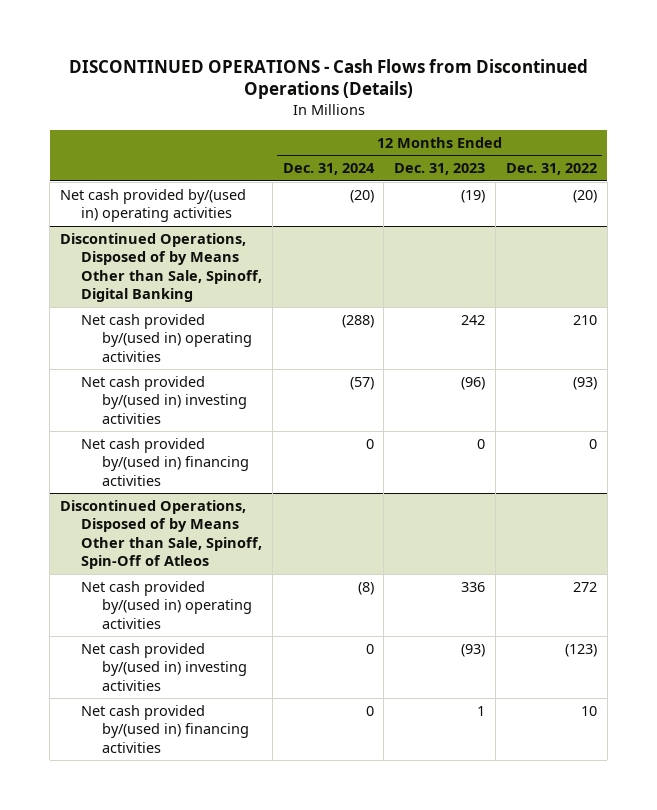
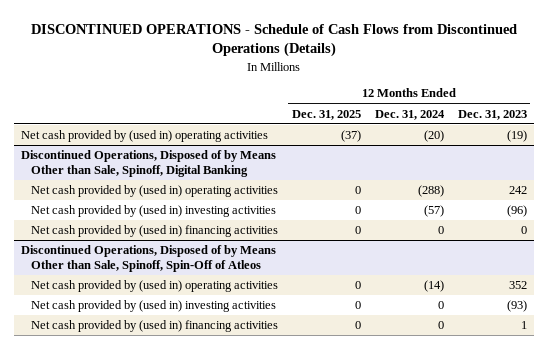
- DISCONTINUED OPERATIONS - Cash Flows from Discontinued Operations (Details)
+ DISCONTINUED OPERATIONS - Schedule of Cash Flows from Discontinued Operations (Details)
- | 12 Months Ended Dec. 31, 2024 | 12 Months Ended Dec. 31, 2023 | 12 Months Ended Dec. 31, 2022
+ | 12 Months Ended Dec. 31, 2025 | 12 Months Ended Dec. 31, 2024 | 12 Months Ended Dec. 31, 2023
- Net cash provided by/(used in) operating activities | (20) | (19) | (20)
+ Net cash provided by (used in) operating activities | (37) | (20) | (19)
@ Discontinued Operations, Disposed of by Means Other than Sale, Spinoff, Digital Banking
- Net cash provided by/(used in) operating activities | (288) | 242 | 210
- Net cash provided by/(used in) investing activities | (57) | (96) | (93)
- Net cash provided by/(used in) financing activities | 0 | 0 | 0
+ Net cash provided by (used in) operating activities | 0 | (288) | 242
+ Net cash provided by (used in) investing activities | 0 | (57) | (96)
+ Net cash provided by (used in) financing activities | 0 | 0 | 0
@ Discontinued Operations, Disposed of by Means Other than Sale, Spinoff, Spin-Off of Atleos
- Net cash provided by/(used in) operating activities | (8) | 336 | 272
- Net cash provided by/(used in) investing activities | 0 | (93) | (123)
- Net cash provided by/(used in) financing activities | 0 | 1 | 10
+ Net cash provided by (used in) operating activities | 0 | (14) | 352
+ Net cash provided by (used in) investing activities | 0 | 0 | (93)
+ Net cash provided by (used in) financing activities | 0 | 0 | 1

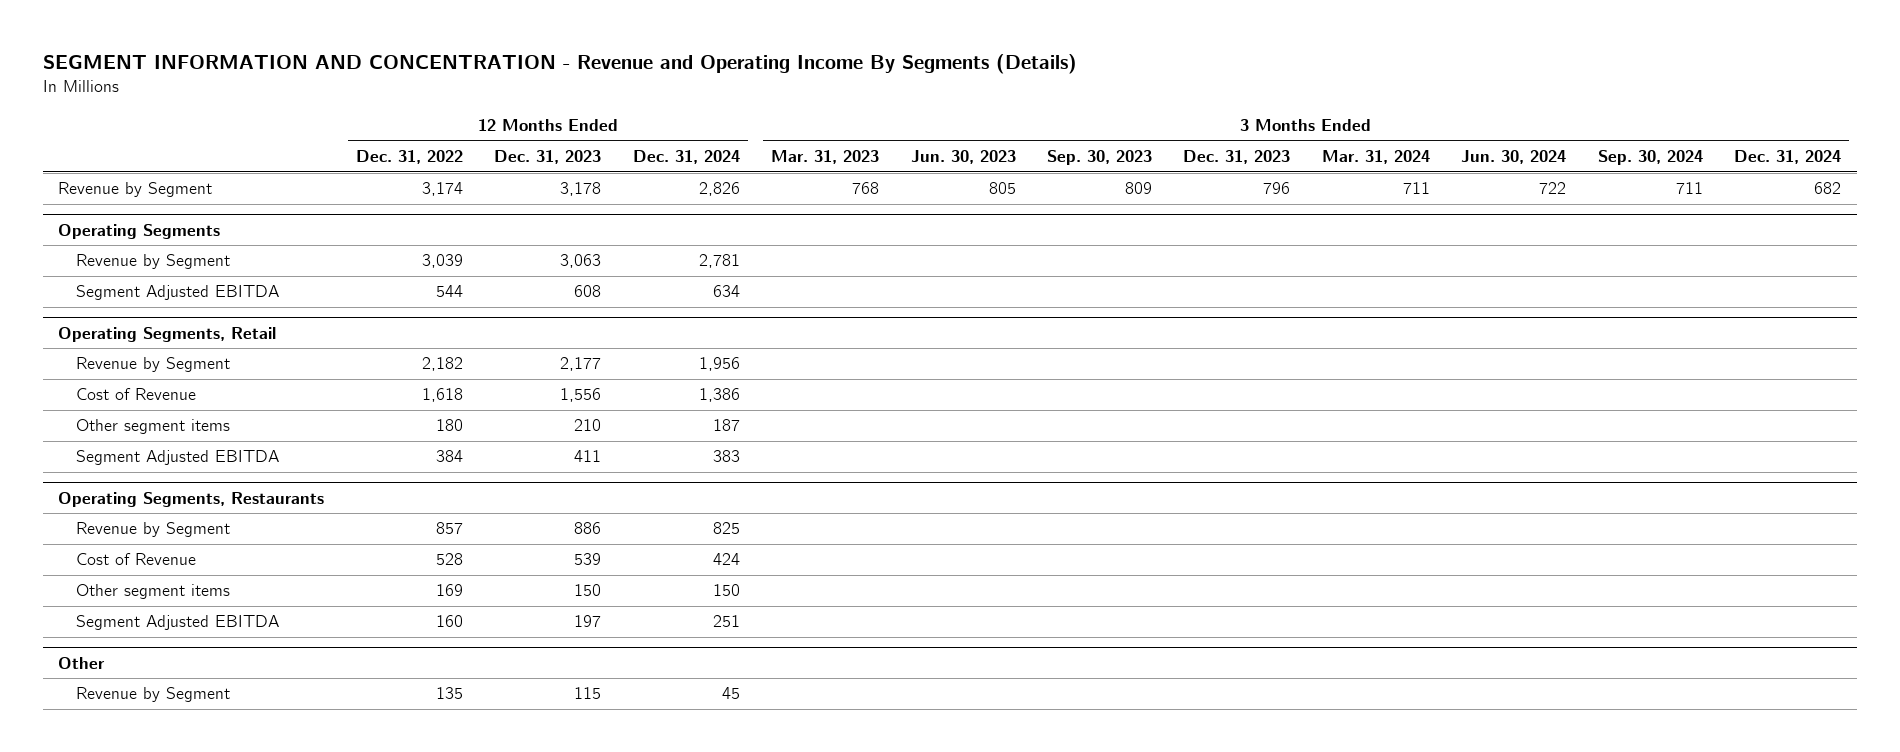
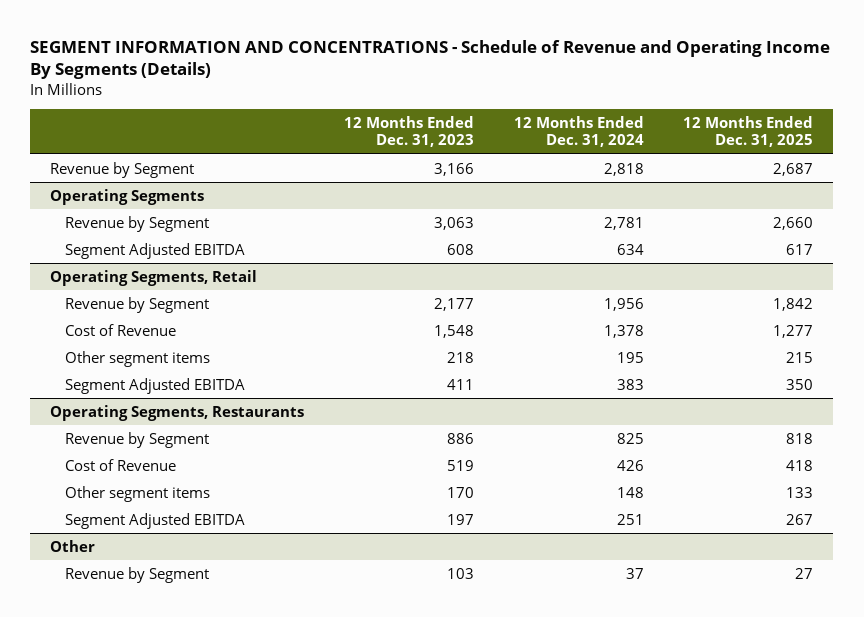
- SEGMENT INFORMATION AND CONCENTRATION - Revenue and Operating Income By Segments (Details)
+ SEGMENT INFORMATION AND CONCENTRATIONS - Schedule of Revenue and Operating Income By Segments (Details)
- | 12 Months Ended Dec. 31, 2022 | 12 Months Ended Dec. 31, 2023 | 12 Months Ended Dec. 31, 2024 | 3 Months Ended Mar. 31, 2023 | 3 Months Ended Jun. 30, 2023 | 3 Months Ended Sep. 30, 2023 | 3 Months Ended Dec. 31, 2023 | 3 Months Ended Mar. 31, 2024 | 3 Months Ended Jun. 30, 2024 | 3 Months Ended Sep. 30, 2024 | 3 Months Ended Dec. 31, 2024
+ | 12 Months Ended Dec. 31, 2023 | 12 Months Ended Dec. 31, 2024 | 12 Months Ended Dec. 31, 2025
- Revenue by Segment | 3,174 | 3,178 | 2,826 | 768 | 805 | 809 | 796 | 711 | 722 | 711 | 682
+ Revenue by Segment | 3,166 | 2,818 | 2,687
@ Operating Segments, Retail
- Cost of Revenue | 1,618 | 1,556 | 1,386 | | | | | | | |
- Other segment items | 180 | 210 | 187 | | | | | | | |
+ Cost of Revenue | 1,548 | 1,378 | 1,277
+ Other segment items | 218 | 195 | 215
@ Operating Segments, Restaurants
- Cost of Revenue | 528 | 539 | 424 | | | | | | | |
- Other segment items | 169 | 150 | 150 | | | | | | | |
+ Cost of Revenue | 519 | 426 | 418
+ Other segment items | 170 | 148 | 133
@ Other
- Revenue by Segment | 135 | 115 | 45 | | | | | | | |
+ Revenue by Segment | 103 | 37 | 27

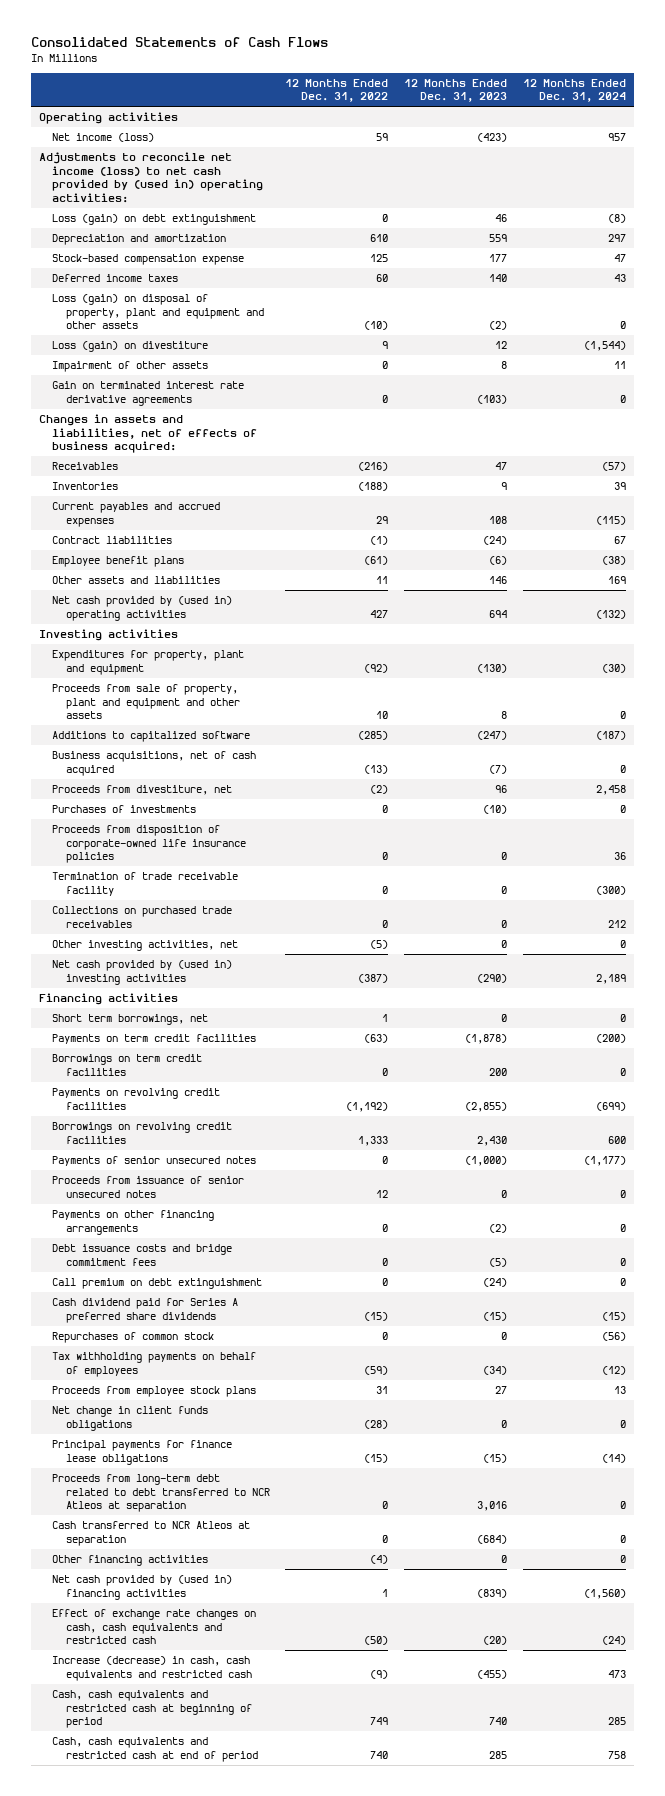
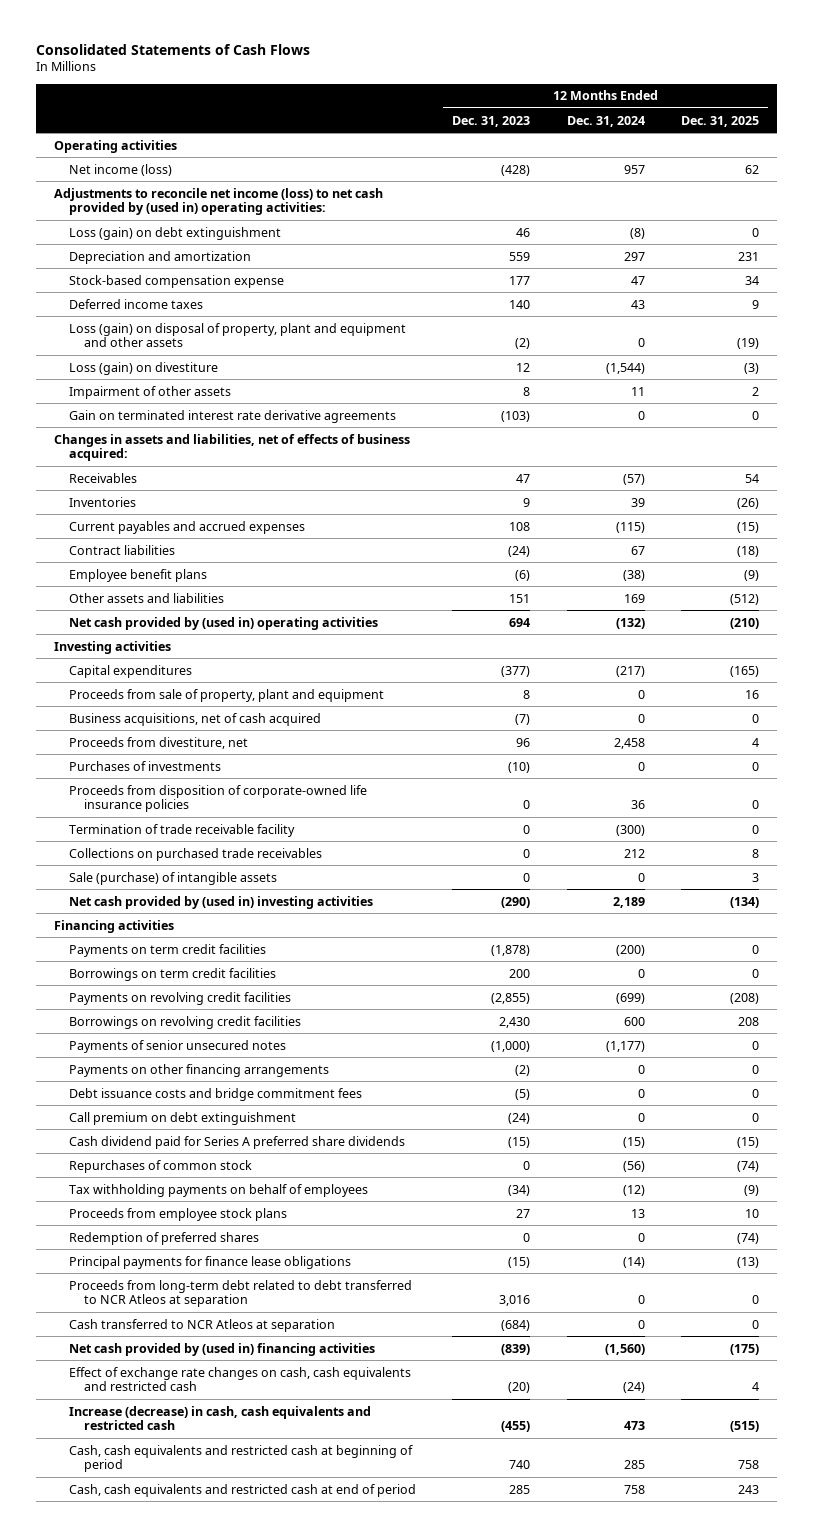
- | 12 Months Ended Dec. 31, 2022 | 12 Months Ended Dec. 31, 2023 | 12 Months Ended Dec. 31, 2024
+ | 12 Months Ended Dec. 31, 2023 | 12 Months Ended Dec. 31, 2024 | 12 Months Ended Dec. 31, 2025
- Net income (loss) | 59 | (423) | 957
+ Net income (loss) | (428) | 957 | 62
- Other assets and liabilities | 11 | 146 | 169
+ Other assets and liabilities | 151 | 169 | (512)
- Expenditures for property, plant and equipment | (92) | (130) | (30)
- Proceeds from sale of property, plant and equipment and other assets | 10 | 8 | 0
- Additions to capitalized software | (285) | (247) | (187)
+ Capital expenditures | (377) | (217) | (165)
+ Proceeds from sale of property, plant and equipment | 8 | 0 | 16
- Other investing activities, net | (5) | 0 | 0
+ Sale (purchase) of intangible assets | 0 | 0 | 3
- Short term borrowings, net | 1 | 0 | 0
- Proceeds from issuance of senior unsecured notes | 12 | 0 | 0
- Net change in client funds obligations | (28) | 0 | 0
+ Redemption of preferred shares | 0 | 0 | (74)
- Other financing activities | (4) | 0 | 0

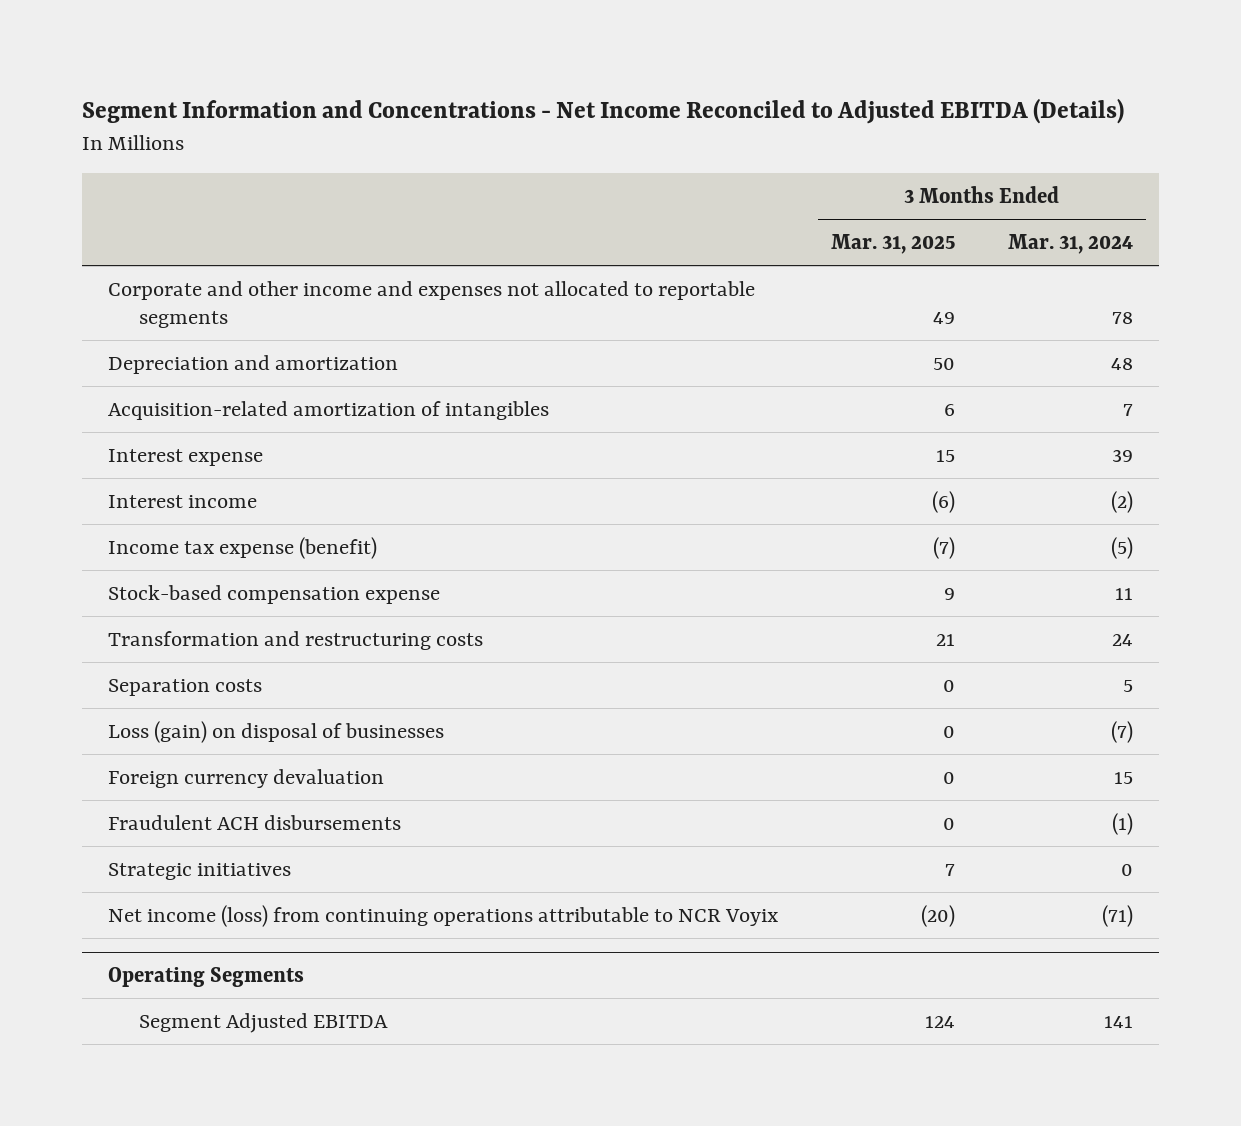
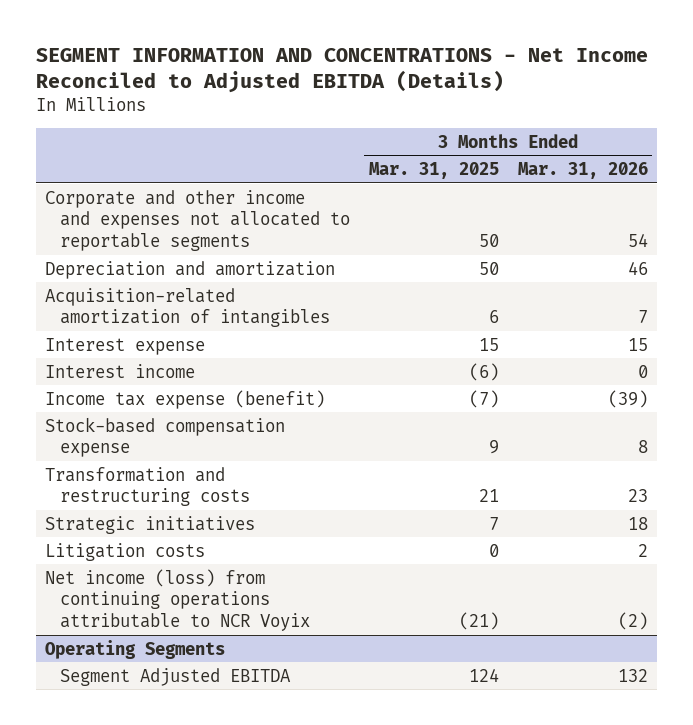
- Segment Information and Concentrations - Net Income Reconciled to Adjusted EBITDA (Details)
+ SEGMENT INFORMATION AND CONCENTRATIONS - Net Income Reconciled to Adjusted EBITDA (Details)
- | 3 Months Ended Mar. 31, 2025 | 3 Months Ended Mar. 31, 2024
+ | 3 Months Ended Mar. 31, 2025 | 3 Months Ended Mar. 31, 2026
- Corporate and other income and expenses not allocated to reportable segments | 49 | 78
+ Corporate and other income and expenses not allocated to reportable segments | 50 | 54
- Separation costs | 0 | 5
- Loss (gain) on disposal of businesses | 0 | (7)
- Foreign currency devaluation | 0 | 15
- Fraudulent ACH disbursements | 0 | (1)
- Net income (loss) from continuing operations attributable to NCR Voyix | (20) | (71)
+ Litigation costs | 0 | 2
+ Net income (loss) from continuing operations attributable to NCR Voyix | (21) | (2)

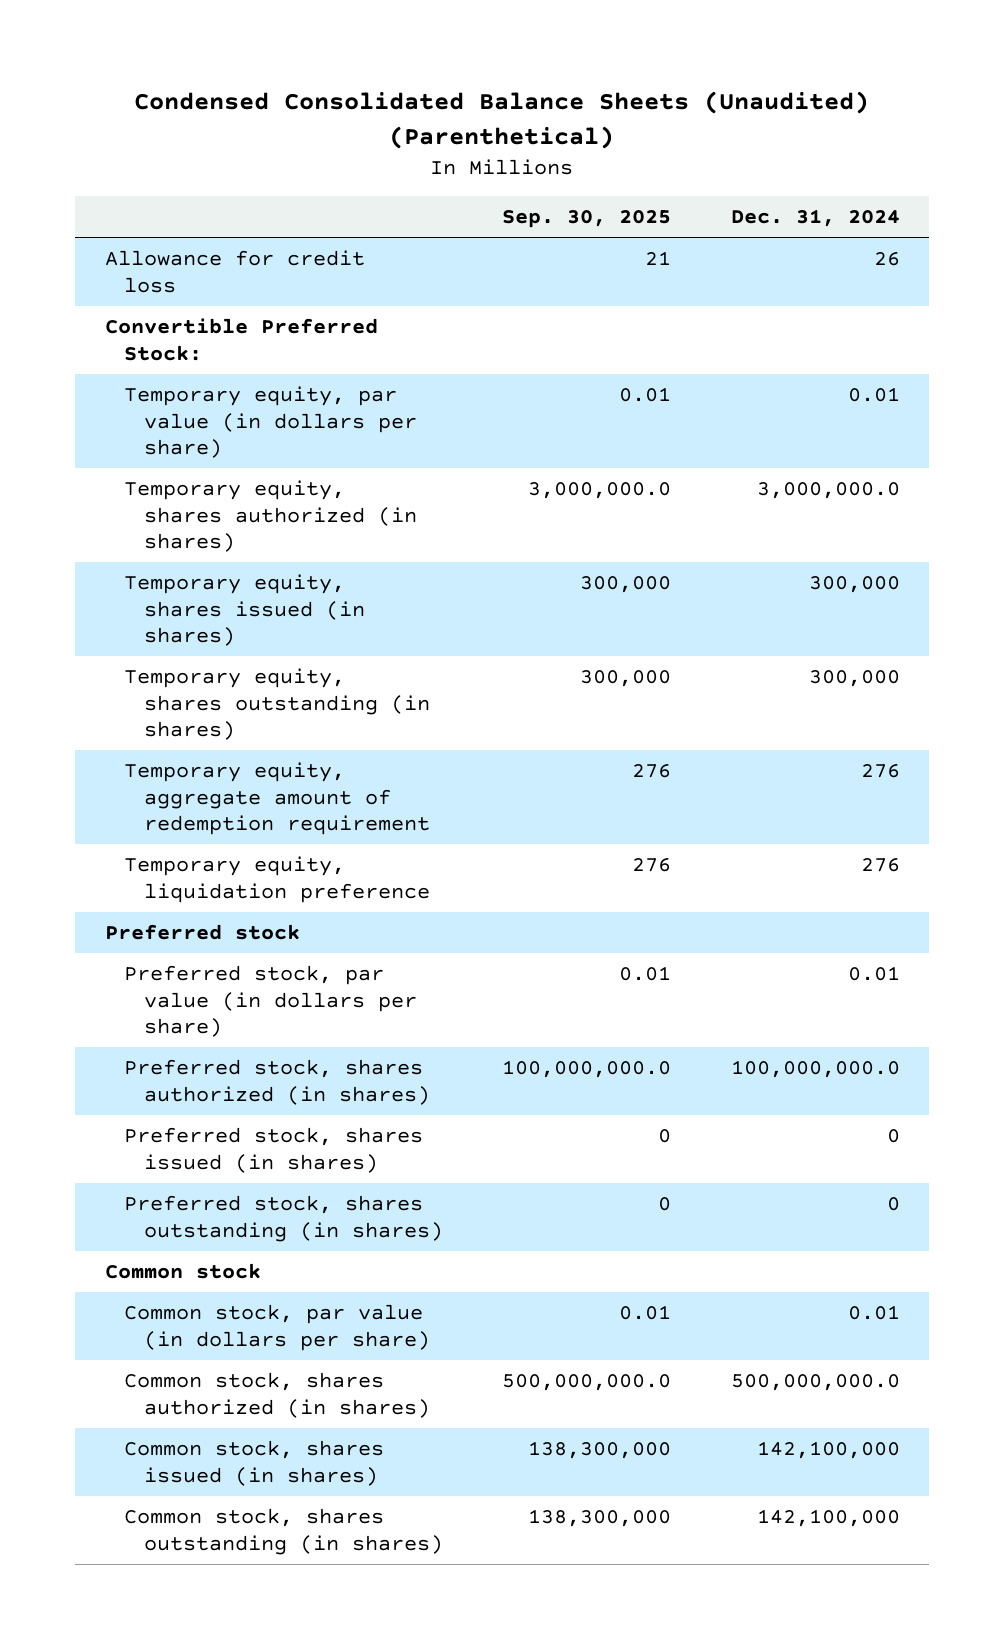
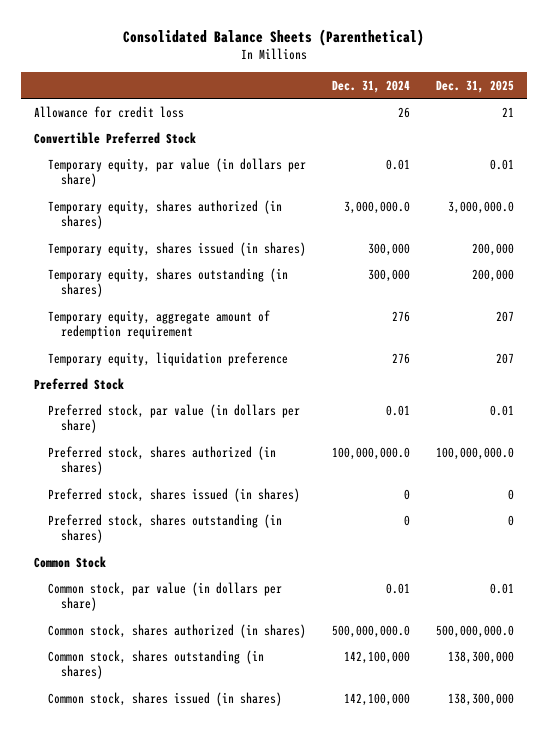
- Condensed Consolidated Balance Sheets (Unaudited) (Parenthetical)
+ Consolidated Balance Sheets (Parenthetical)
- | Sep. 30, 2025 | Dec. 31, 2024
+ | Dec. 31, 2024 | Dec. 31, 2025
- Convertible Preferred Stock:
+ Convertible Preferred Stock
- Preferred stock
+ Preferred Stock
- Common stock
+ Common Stock
moved down: Common stock, shares issued (in shares) | 142,100,000 | 138,300,000

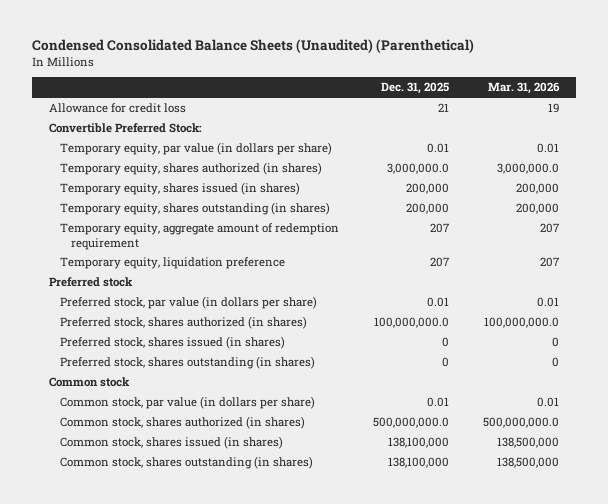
- Consolidated Balance Sheets (Parenthetical)
+ Condensed Consolidated Balance Sheets (Unaudited) (Parenthetical)
- | Dec. 31, 2024 | Dec. 31, 2025
+ | Dec. 31, 2025 | Mar. 31, 2026
- Convertible Preferred Stock
+ Convertible Preferred Stock:
- Preferred Stock
+ Preferred stock
- Common Stock
+ Common stock
- Common stock, shares outstanding (in shares) | 142,100,000 | 138,300,000
- Common stock, shares issued (in shares) | 142,100,000 | 138,300,000
+ Common stock, shares issued (in shares) | 138,100,000 | 138,500,000
+ Common stock, shares outstanding (in shares) | 138,100,000 | 138,500,000

